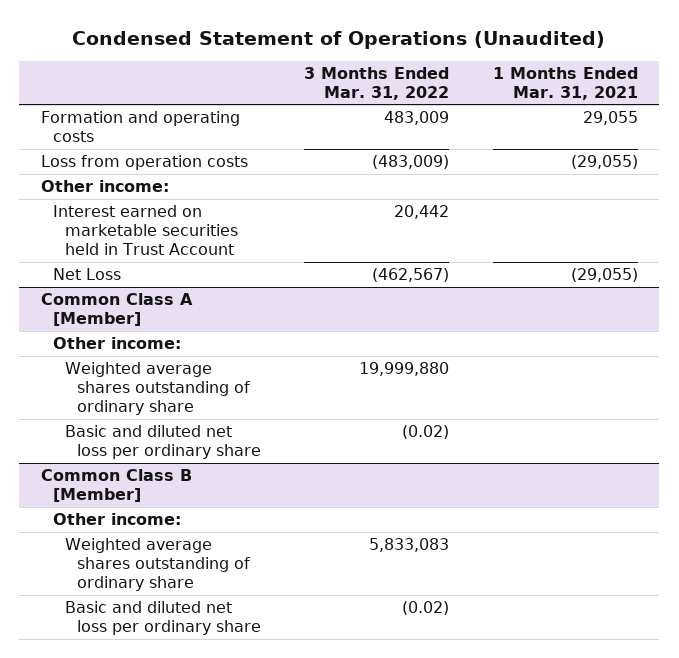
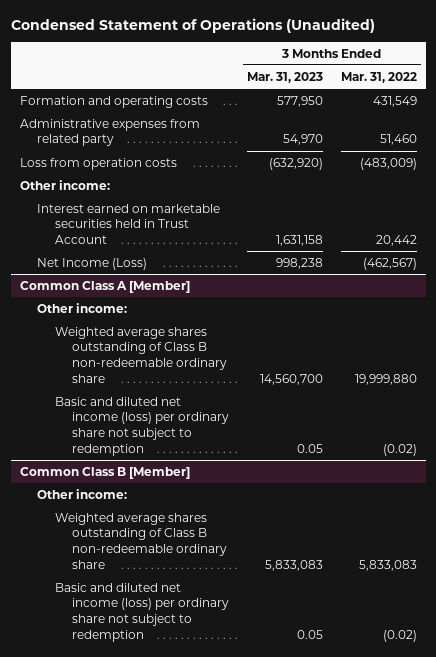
- | 3 Months Ended Mar. 31, 2022 | 1 Months Ended Mar. 31, 2021
+ | 3 Months Ended Mar. 31, 2023 | 3 Months Ended Mar. 31, 2022
- Formation and operating costs | 483,009 | 29,055
+ Formation and operating costs | 577,950 | 431,549
+ Administrative expenses from related party | 54,970 | 51,460
- Net Loss | (462,567) | (29,055)
+ Net Income (Loss) | 998,238 | (462,567)
@ Common Class A [Member]
- Weighted average shares outstanding of ordinary share | 19,999,880 |
- Basic and diluted net loss per ordinary share | (0.02) |
+ Weighted average shares outstanding of Class B non-redeemable ordinary share | 14,560,700 | 19,999,880
+ Basic and diluted net income (loss) per ordinary share not subject to redemption | 0.05 | (0.02)
@ Common Class B [Member]
- Weighted average shares outstanding of ordinary share | 5,833,083 |
- Basic and diluted net loss per ordinary share | (0.02) |
+ Weighted average shares outstanding of Class B non-redeemable ordinary share | 5,833,083 | 5,833,083
+ Basic and diluted net income (loss) per ordinary share not subject to redemption | 0.05 | (0.02)

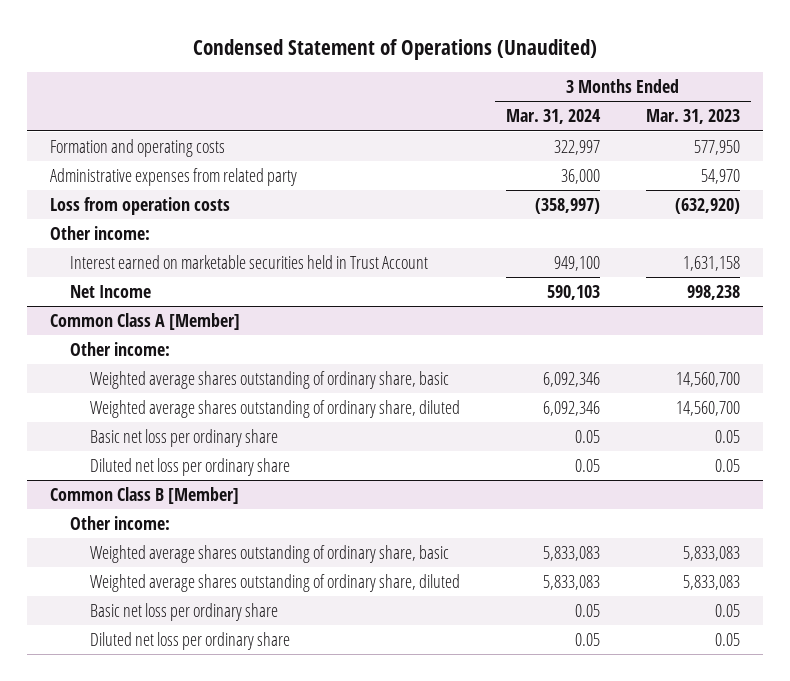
- | 3 Months Ended Mar. 31, 2023 | 3 Months Ended Mar. 31, 2022
+ | 3 Months Ended Mar. 31, 2024 | 3 Months Ended Mar. 31, 2023
- Net Income (Loss) | 998,238 | (462,567)
+ Net Income | 590,103 | 998,238
@ Common Class A [Member]
- Weighted average shares outstanding of Class B non-redeemable ordinary share | 14,560,700 | 19,999,880
- Basic and diluted net income (loss) per ordinary share not subject to redemption | 0.05 | (0.02)
+ Weighted average shares outstanding of ordinary share, basic | 6,092,346 | 14,560,700
+ Weighted average shares outstanding of ordinary share, diluted | 6,092,346 | 14,560,700
+ Basic net loss per ordinary share | 0.05 | 0.05
+ Diluted net loss per ordinary share | 0.05 | 0.05
@ Common Class B [Member]
- Weighted average shares outstanding of Class B non-redeemable ordinary share | 5,833,083 | 5,833,083
- Basic and diluted net income (loss) per ordinary share not subject to redemption | 0.05 | (0.02)
+ Weighted average shares outstanding of ordinary share, basic | 5,833,083 | 5,833,083
+ Weighted average shares outstanding of ordinary share, diluted | 5,833,083 | 5,833,083
+ Basic net loss per ordinary share | 0.05 | 0.05
+ Diluted net loss per ordinary share | 0.05 | 0.05

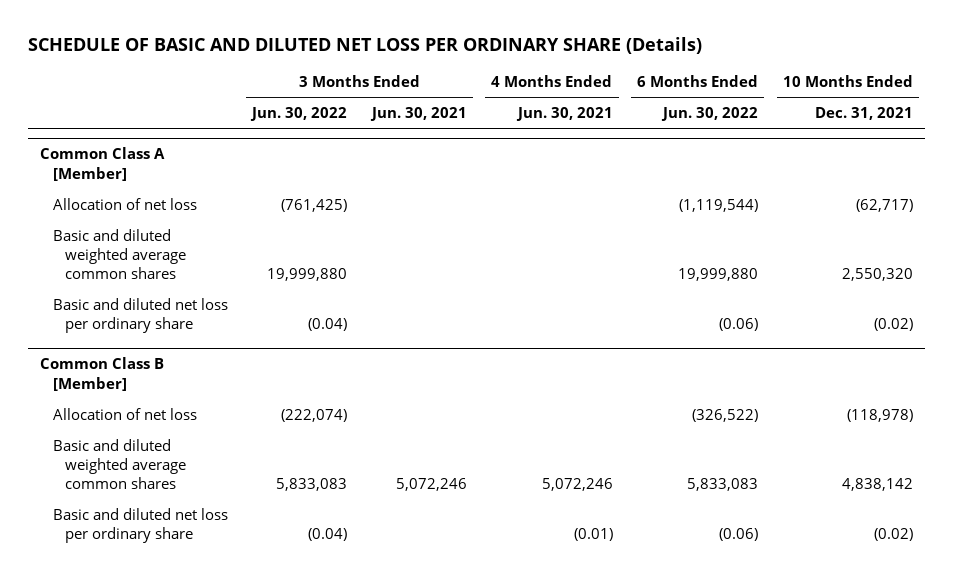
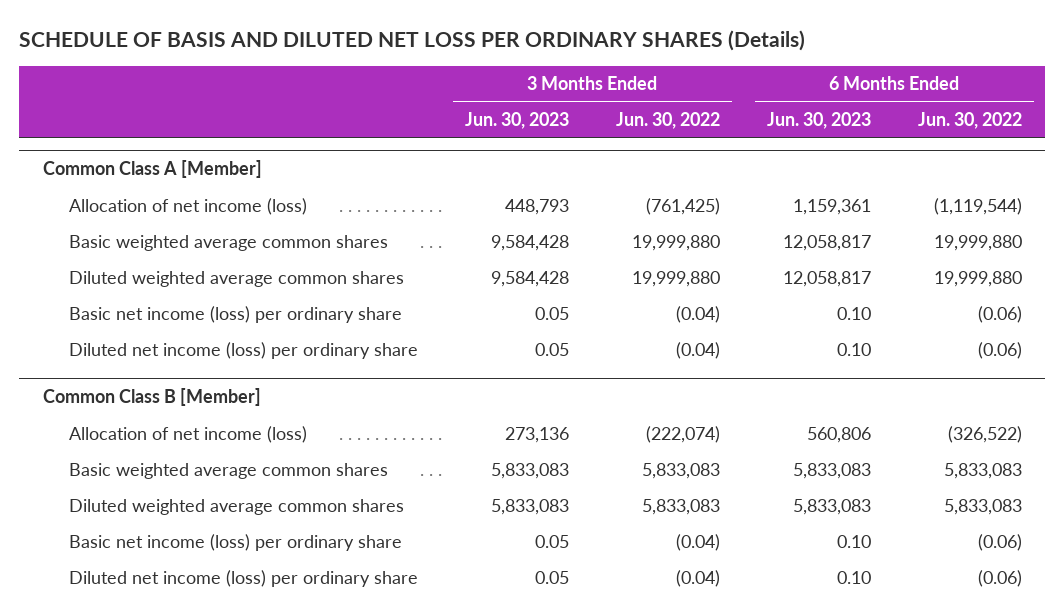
- SCHEDULE OF BASIC AND DILUTED NET LOSS PER ORDINARY SHARE (Details)
+ SCHEDULE OF BASIS AND DILUTED NET LOSS PER ORDINARY SHARES (Details)
- | 3 Months Ended Jun. 30, 2022 | 3 Months Ended Jun. 30, 2021 | 4 Months Ended Jun. 30, 2021 | 6 Months Ended Jun. 30, 2022 | 10 Months Ended Dec. 31, 2021
+ | 3 Months Ended Jun. 30, 2023 | 3 Months Ended Jun. 30, 2022 | 6 Months Ended Jun. 30, 2023 | 6 Months Ended Jun. 30, 2022
@ Common Class A [Member]
- Allocation of net loss | (761,425) | | | (1,119,544) | (62,717)
- Basic and diluted weighted average common shares | 19,999,880 | | | 19,999,880 | 2,550,320
- Basic and diluted net loss per ordinary share | (0.04) | | | (0.06) | (0.02)
+ Allocation of net income (loss) | 448,793 | (761,425) | 1,159,361 | (1,119,544)
+ Basic weighted average common shares | 9,584,428 | 19,999,880 | 12,058,817 | 19,999,880
+ Diluted weighted average common shares | 9,584,428 | 19,999,880 | 12,058,817 | 19,999,880
+ Basic net income (loss) per ordinary share | 0.05 | (0.04) | 0.10 | (0.06)
+ Diluted net income (loss) per ordinary share | 0.05 | (0.04) | 0.10 | (0.06)
@ Common Class B [Member]
- Allocation of net loss | (222,074) | | | (326,522) | (118,978)
- Basic and diluted weighted average common shares | 5,833,083 | 5,072,246 | 5,072,246 | 5,833,083 | 4,838,142
- Basic and diluted net loss per ordinary share | (0.04) | | (0.01) | (0.06) | (0.02)
+ Allocation of net income (loss) | 273,136 | (222,074) | 560,806 | (326,522)
+ Basic weighted average common shares | 5,833,083 | 5,833,083 | 5,833,083 | 5,833,083
+ Diluted weighted average common shares | 5,833,083 | 5,833,083 | 5,833,083 | 5,833,083
+ Basic net income (loss) per ordinary share | 0.05 | (0.04) | 0.10 | (0.06)
+ Diluted net income (loss) per ordinary share | 0.05 | (0.04) | 0.10 | (0.06)

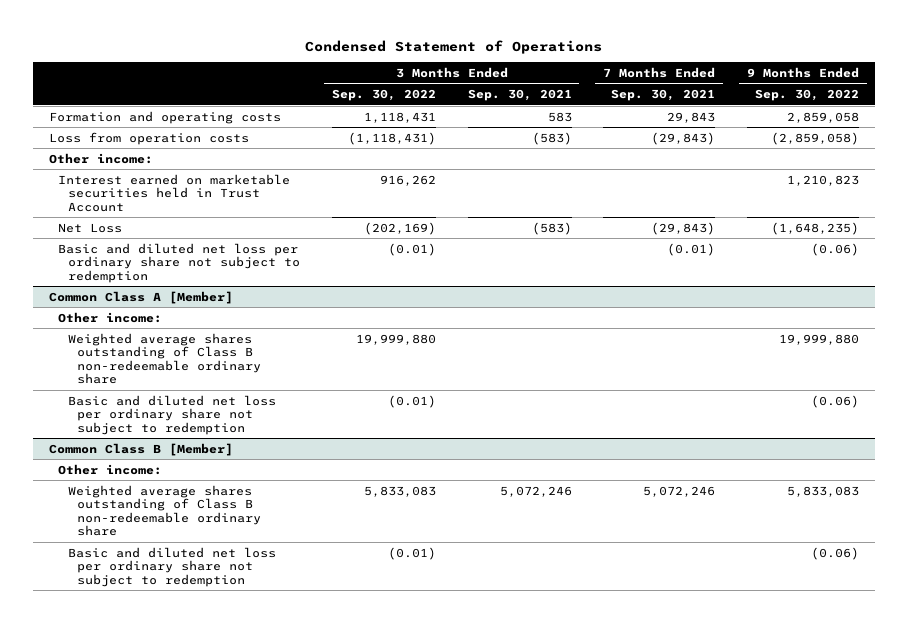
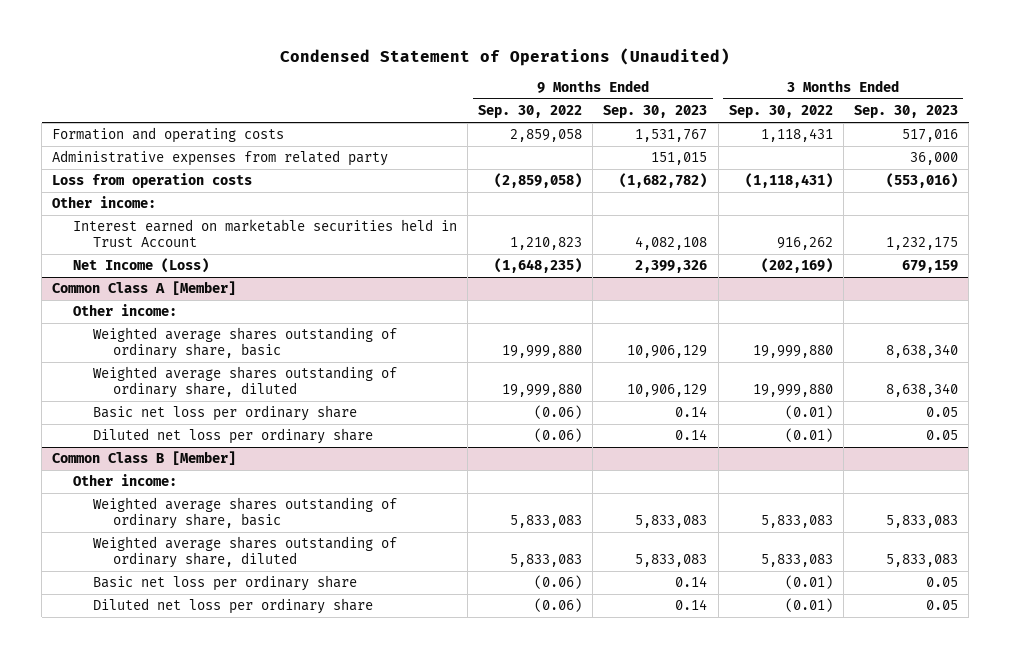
- Condensed Statement of Operations
+ Condensed Statement of Operations (Unaudited)
- | 3 Months Ended Sep. 30, 2022 | 3 Months Ended Sep. 30, 2021 | 7 Months Ended Sep. 30, 2021 | 9 Months Ended Sep. 30, 2022
+ | 9 Months Ended Sep. 30, 2022 | 9 Months Ended Sep. 30, 2023 | 3 Months Ended Sep. 30, 2022 | 3 Months Ended Sep. 30, 2023
+ Administrative expenses from related party | | 151,015 | | 36,000
- Net Loss | (202,169) | (583) | (29,843) | (1,648,235)
- Basic and diluted net loss per ordinary share not subject to redemption | (0.01) | | (0.01) | (0.06)
+ Net Income (Loss) | (1,648,235) | 2,399,326 | (202,169) | 679,159
@ Common Class A [Member]
- Weighted average shares outstanding of Class B non-redeemable ordinary share | 19,999,880 | | | 19,999,880
- Basic and diluted net loss per ordinary share not subject to redemption | (0.01) | | | (0.06)
+ Weighted average shares outstanding of ordinary share, basic | 19,999,880 | 10,906,129 | 19,999,880 | 8,638,340
+ Weighted average shares outstanding of ordinary share, diluted | 19,999,880 | 10,906,129 | 19,999,880 | 8,638,340
+ Basic net loss per ordinary share | (0.06) | 0.14 | (0.01) | 0.05
+ Diluted net loss per ordinary share | (0.06) | 0.14 | (0.01) | 0.05
@ Common Class B [Member]
- Weighted average shares outstanding of Class B non-redeemable ordinary share | 5,833,083 | 5,072,246 | 5,072,246 | 5,833,083
- Basic and diluted net loss per ordinary share not subject to redemption | (0.01) | | | (0.06)
+ Weighted average shares outstanding of ordinary share, basic | 5,833,083 | 5,833,083 | 5,833,083 | 5,833,083
+ Weighted average shares outstanding of ordinary share, diluted | 5,833,083 | 5,833,083 | 5,833,083 | 5,833,083
+ Basic net loss per ordinary share | (0.06) | 0.14 | (0.01) | 0.05
+ Diluted net loss per ordinary share | (0.06) | 0.14 | (0.01) | 0.05

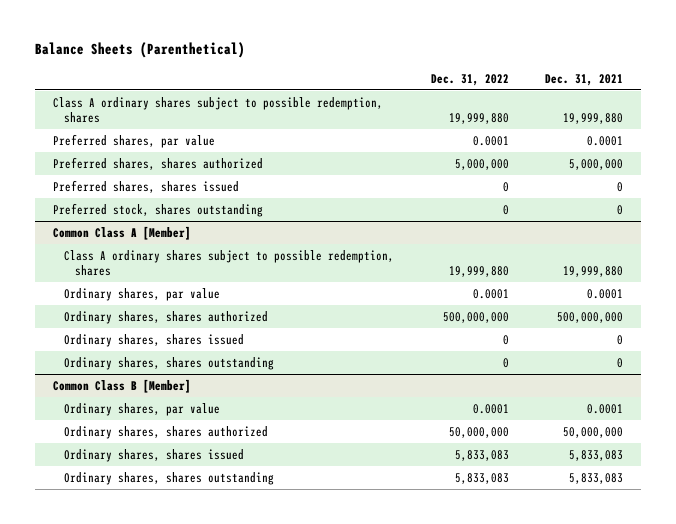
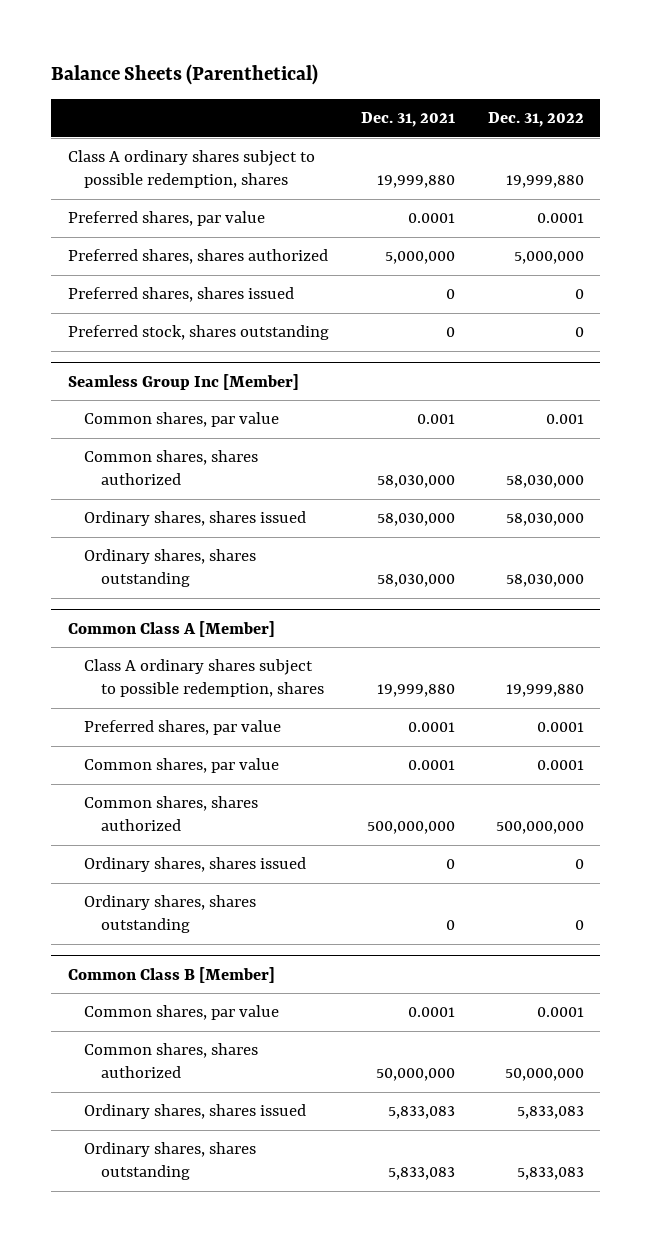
- | Dec. 31, 2022 | Dec. 31, 2021
+ | Dec. 31, 2021 | Dec. 31, 2022
+ Seamless Group Inc [Member]
+ Common shares, par value | 0.001 | 0.001
+ Common shares, shares authorized | 58,030,000 | 58,030,000
+ Ordinary shares, shares issued | 58,030,000 | 58,030,000
+ Ordinary shares, shares outstanding | 58,030,000 | 58,030,000
@ Common Class A [Member]
- Ordinary shares, par value | 0.0001 | 0.0001
- Ordinary shares, shares authorized | 500,000,000 | 500,000,000
+ Preferred shares, par value | 0.0001 | 0.0001
+ Common shares, par value | 0.0001 | 0.0001
+ Common shares, shares authorized | 500,000,000 | 500,000,000
@ Common Class B [Member]
- Ordinary shares, par value | 0.0001 | 0.0001
- Ordinary shares, shares authorized | 50,000,000 | 50,000,000
+ Common shares, par value | 0.0001 | 0.0001
+ Common shares, shares authorized | 50,000,000 | 50,000,000

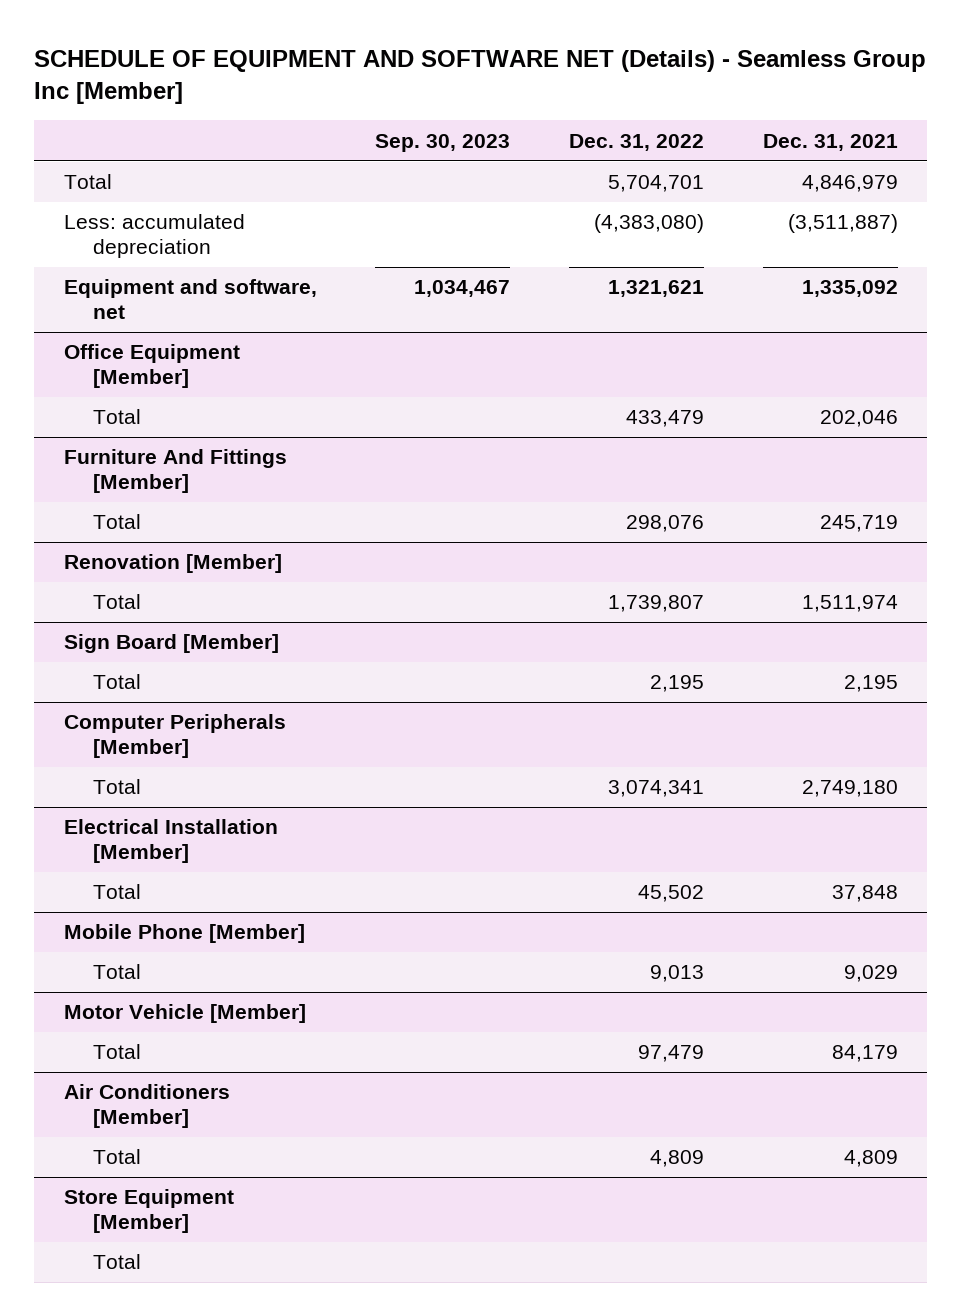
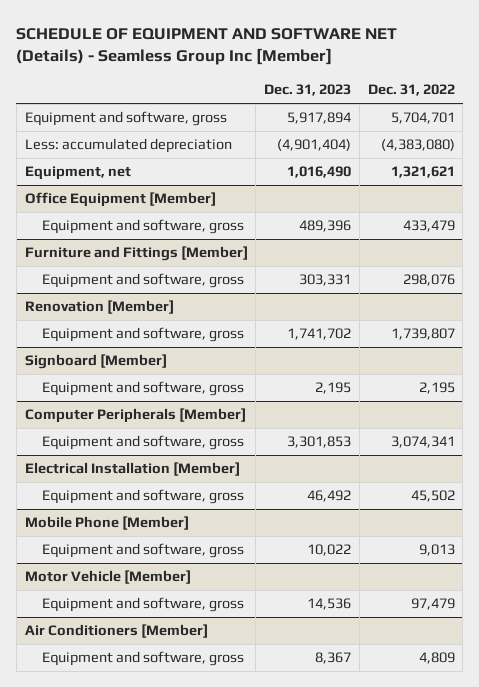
- | Sep. 30, 2023 | Dec. 31, 2022 | Dec. 31, 2021
+ | Dec. 31, 2023 | Dec. 31, 2022
- Total | | 5,704,701 | 4,846,979
+ Equipment and software, gross | 5,917,894 | 5,704,701
- Equipment and software, net | 1,034,467 | 1,321,621 | 1,335,092
+ Equipment, net | 1,016,490 | 1,321,621
@ Office Equipment [Member]
- Total | | 433,479 | 202,046
- Furniture And Fittings [Member]
- Total | | 298,076 | 245,719
@ Office Equipment [Member]
+ Equipment and software, gross | 489,396 | 433,479
+ Furniture and Fittings [Member]
+ Equipment and software, gross | 303,331 | 298,076
@ Renovation [Member]
- Total | | 1,739,807 | 1,511,974
- Sign Board [Member]
- Total | | 2,195 | 2,195
@ Renovation [Member]
+ Equipment and software, gross | 1,741,702 | 1,739,807
+ Signboard [Member]
+ Equipment and software, gross | 2,195 | 2,195
@ Computer Peripherals [Member]
- Total | | 3,074,341 | 2,749,180
+ Equipment and software, gross | 3,301,853 | 3,074,341
@ Electrical Installation [Member]
- Total | | 45,502 | 37,848
+ Equipment and software, gross | 46,492 | 45,502
@ Mobile Phone [Member]
- Total | | 9,013 | 9,029
+ Equipment and software, gross | 10,022 | 9,013
@ Motor Vehicle [Member]
- Total | | 97,479 | 84,179
+ Equipment and software, gross | 14,536 | 97,479
@ Air Conditioners [Member]
- Total | | 4,809 | 4,809
- Store Equipment [Member]
- Total
@ Air Conditioners [Member]
+ Equipment and software, gross | 8,367 | 4,809

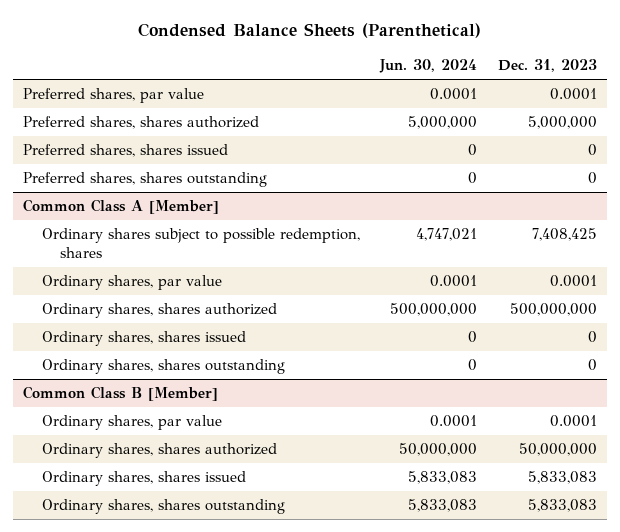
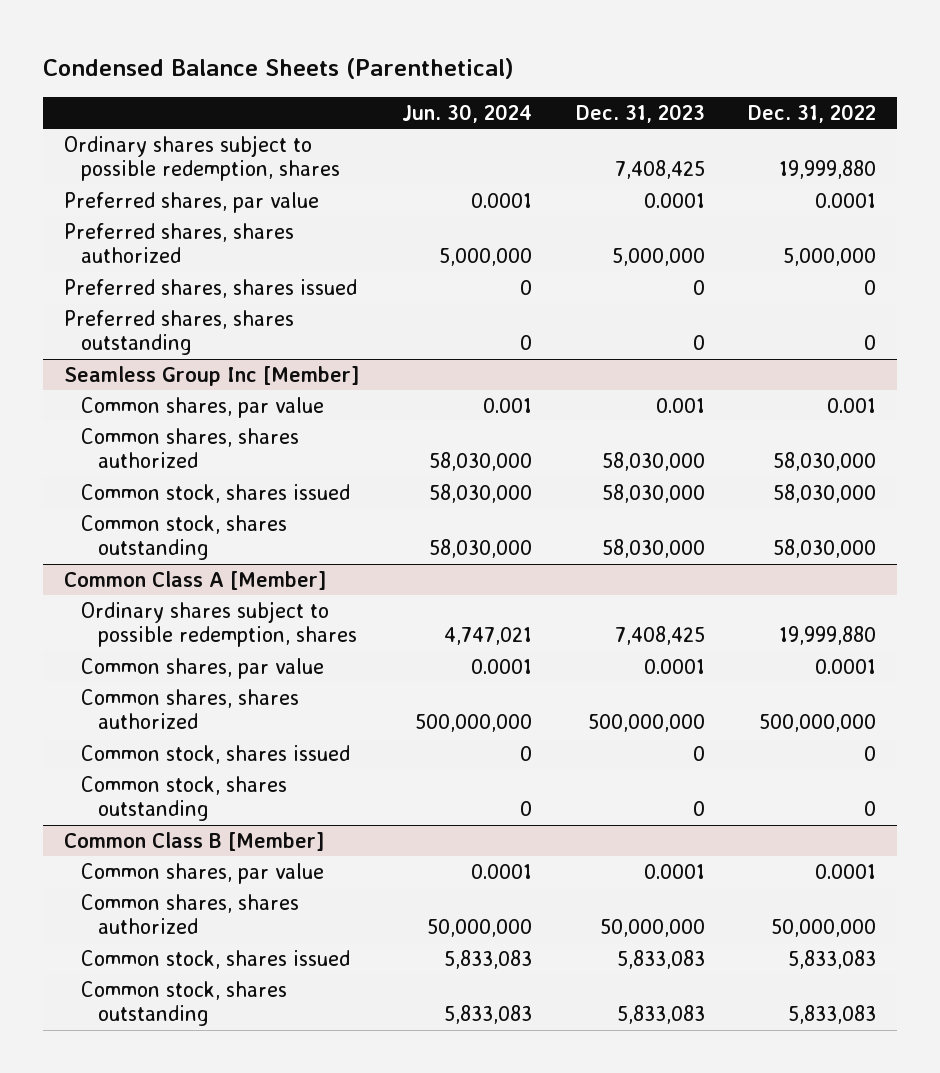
- | Jun. 30, 2024 | Dec. 31, 2023
+ | Jun. 30, 2024 | Dec. 31, 2023 | Dec. 31, 2022
+ Ordinary shares subject to possible redemption, shares | | 7,408,425 | 19,999,880
+ Seamless Group Inc [Member]
+ Common shares, par value | 0.001 | 0.001 | 0.001
+ Common shares, shares authorized | 58,030,000 | 58,030,000 | 58,030,000
+ Common stock, shares issued | 58,030,000 | 58,030,000 | 58,030,000
+ Common stock, shares outstanding | 58,030,000 | 58,030,000 | 58,030,000
@ Common Class A [Member]
- Ordinary shares, par value | 0.0001 | 0.0001
- Ordinary shares, shares authorized | 500,000,000 | 500,000,000
- Ordinary shares, shares issued | 0 | 0
- Ordinary shares, shares outstanding | 0 | 0
+ Common shares, par value | 0.0001 | 0.0001 | 0.0001
+ Common shares, shares authorized | 500,000,000 | 500,000,000 | 500,000,000
+ Common stock, shares issued | 0 | 0 | 0
+ Common stock, shares outstanding | 0 | 0 | 0
@ Common Class B [Member]
- Ordinary shares, par value | 0.0001 | 0.0001
- Ordinary shares, shares authorized | 50,000,000 | 50,000,000
- Ordinary shares, shares issued | 5,833,083 | 5,833,083
- Ordinary shares, shares outstanding | 5,833,083 | 5,833,083
+ Common shares, par value | 0.0001 | 0.0001 | 0.0001
+ Common shares, shares authorized | 50,000,000 | 50,000,000 | 50,000,000
+ Common stock, shares issued | 5,833,083 | 5,833,083 | 5,833,083
+ Common stock, shares outstanding | 5,833,083 | 5,833,083 | 5,833,083

